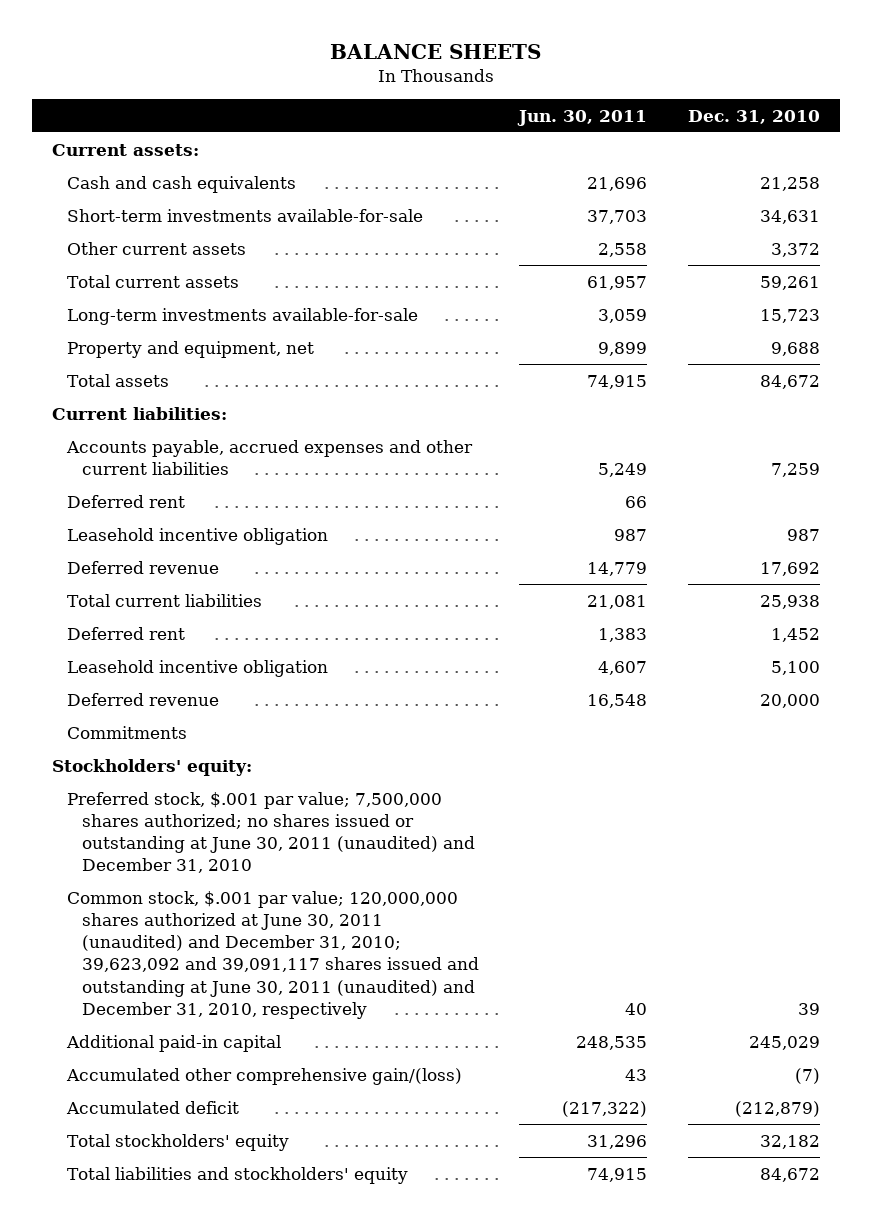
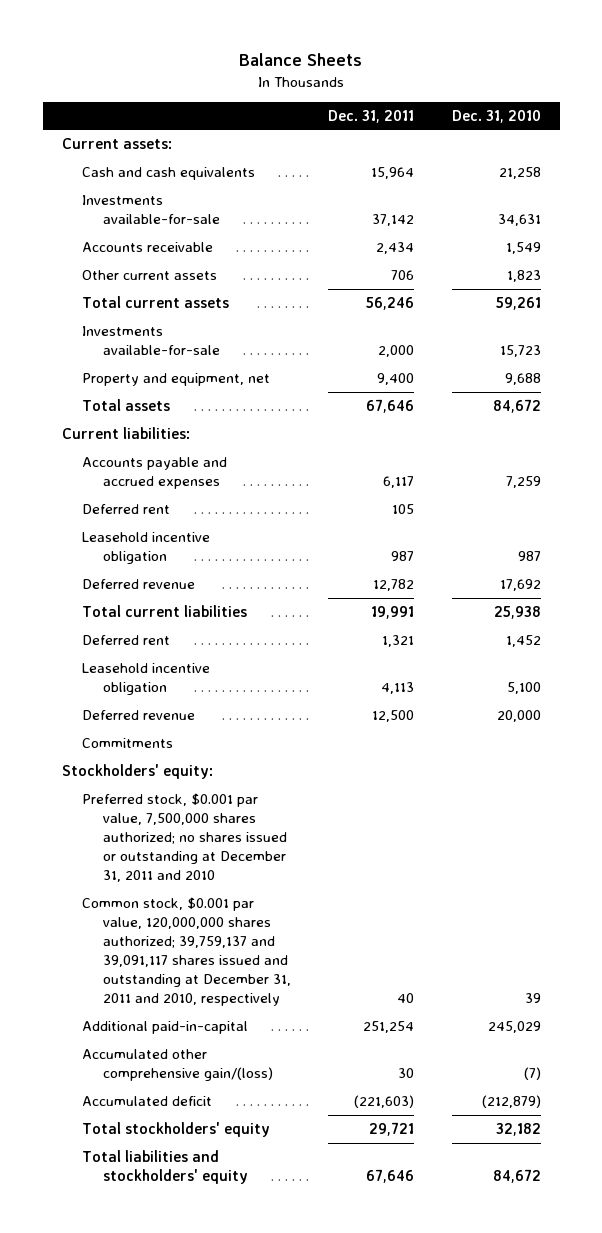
- BALANCE SHEETS
+ Balance Sheets
- | Jun. 30, 2011 | Dec. 31, 2010
+ | Dec. 31, 2011 | Dec. 31, 2010
- Short-term investments available-for-sale | 37,703 | 34,631
- Other current assets | 2,558 | 3,372
+ Investments available-for-sale | 37,142 | 34,631
+ Accounts receivable | 2,434 | 1,549
+ Other current assets | 706 | 1,823
- Long-term investments available-for-sale | 3,059 | 15,723
+ Investments available-for-sale | 2,000 | 15,723
- Accounts payable, accrued expenses and other current liabilities | 5,249 | 7,259
+ Accounts payable and accrued expenses | 6,117 | 7,259
- Preferred stock, $.001 par value; 7,500,000 shares authorized; no shares issued or outstanding at June 30, 2011 (unaudited) and December 31, 2010
- Common stock, $.001 par value; 120,000,000 shares authorized at June 30, 2011 (unaudited) and December 31, 2010; 39,623,092 and 39,091,117 shares issued and outstanding at June 30, 2011 (unaudited) and December 31, 2010, respectively | 40 | 39
- Additional paid-in capital | 248,535 | 245,029
+ Preferred stock, $0.001 par value, 7,500,000 shares authorized; no shares issued or outstanding at December 31, 2011 and 2010
+ Common stock, $0.001 par value, 120,000,000 shares authorized; 39,759,137 and 39,091,117 shares issued and outstanding at December 31, 2011 and 2010, respectively | 40 | 39
+ Additional paid-in-capital | 251,254 | 245,029

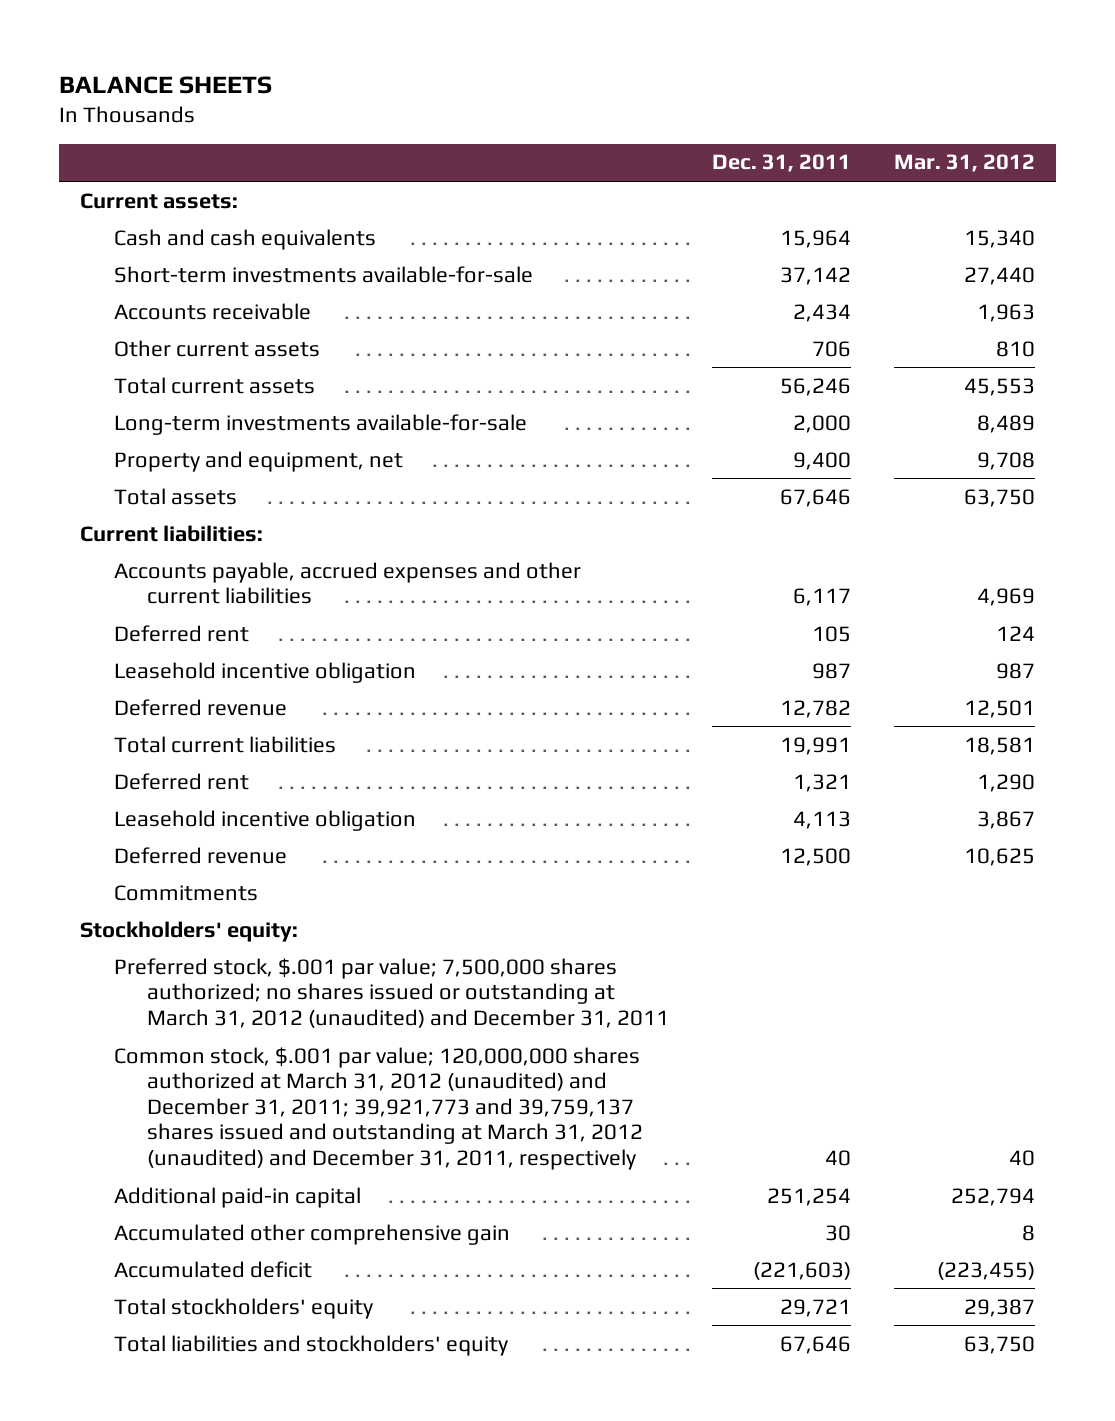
- Balance Sheets
+ BALANCE SHEETS
- | Dec. 31, 2011 | Dec. 31, 2010
+ | Dec. 31, 2011 | Mar. 31, 2012
- Investments available-for-sale | 37,142 | 34,631
+ Short-term investments available-for-sale | 37,142 | 27,440
- Investments available-for-sale | 2,000 | 15,723
+ Long-term investments available-for-sale | 2,000 | 8,489
- Accounts payable and accrued expenses | 6,117 | 7,259
+ Accounts payable, accrued expenses and other current liabilities | 6,117 | 4,969
- Preferred stock, $0.001 par value, 7,500,000 shares authorized; no shares issued or outstanding at December 31, 2011 and 2010
- Common stock, $0.001 par value, 120,000,000 shares authorized; 39,759,137 and 39,091,117 shares issued and outstanding at December 31, 2011 and 2010, respectively | 40 | 39
- Additional paid-in-capital | 251,254 | 245,029
- Accumulated other comprehensive gain/(loss) | 30 | (7)
+ Preferred stock, $.001 par value; 7,500,000 shares authorized; no shares issued or outstanding at March 31, 2012 (unaudited) and December 31, 2011
+ Common stock, $.001 par value; 120,000,000 shares authorized at March 31, 2012 (unaudited) and December 31, 2011; 39,921,773 and 39,759,137 shares issued and outstanding at March 31, 2012 (unaudited) and December 31, 2011, respectively | 40 | 40
+ Additional paid-in capital | 251,254 | 252,794
+ Accumulated other comprehensive gain | 30 | 8

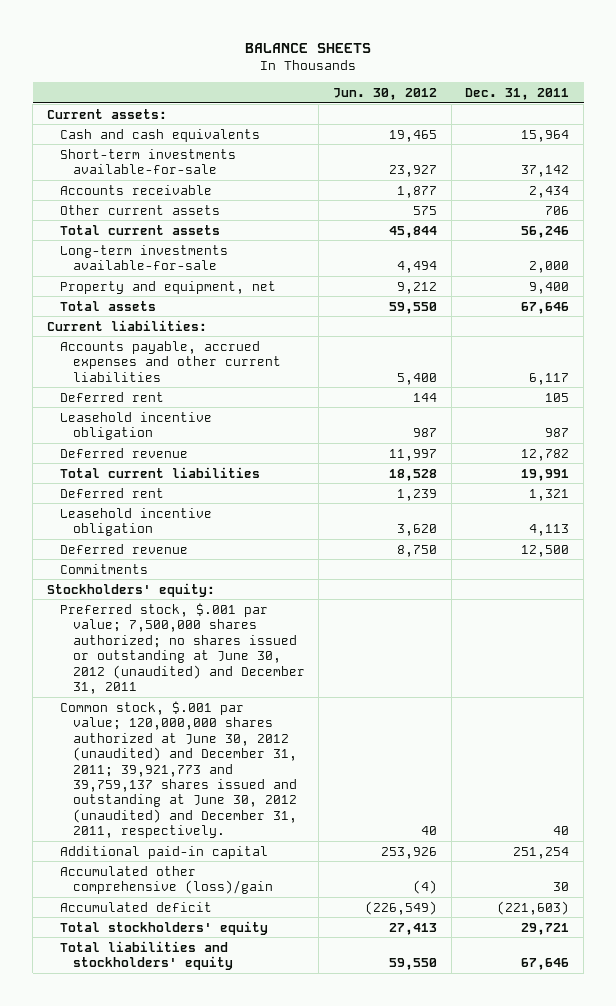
- | Dec. 31, 2011 | Mar. 31, 2012
+ | Jun. 30, 2012 | Dec. 31, 2011
- Preferred stock, $.001 par value; 7,500,000 shares authorized; no shares issued or outstanding at March 31, 2012 (unaudited) and December 31, 2011
- Common stock, $.001 par value; 120,000,000 shares authorized at March 31, 2012 (unaudited) and December 31, 2011; 39,921,773 and 39,759,137 shares issued and outstanding at March 31, 2012 (unaudited) and December 31, 2011, respectively | 40 | 40
+ Preferred stock, $.001 par value; 7,500,000 shares authorized; no shares issued or outstanding at June 30, 2012 (unaudited) and December 31, 2011
+ Common stock, $.001 par value; 120,000,000 shares authorized at June 30, 2012 (unaudited) and December 31, 2011; 39,921,773 and 39,759,137 shares issued and outstanding at June 30, 2012 (unaudited) and December 31, 2011, respectively. | 40 | 40
- Accumulated other comprehensive gain | 30 | 8
+ Accumulated other comprehensive (loss)/gain | (4) | 30

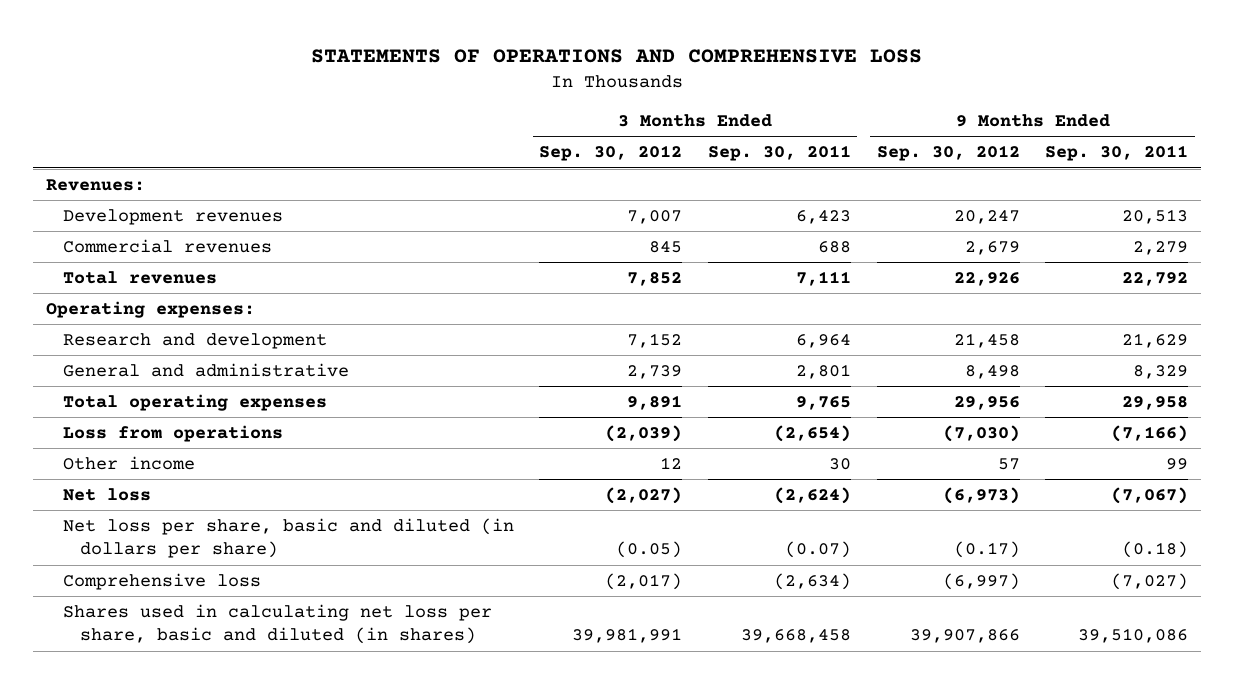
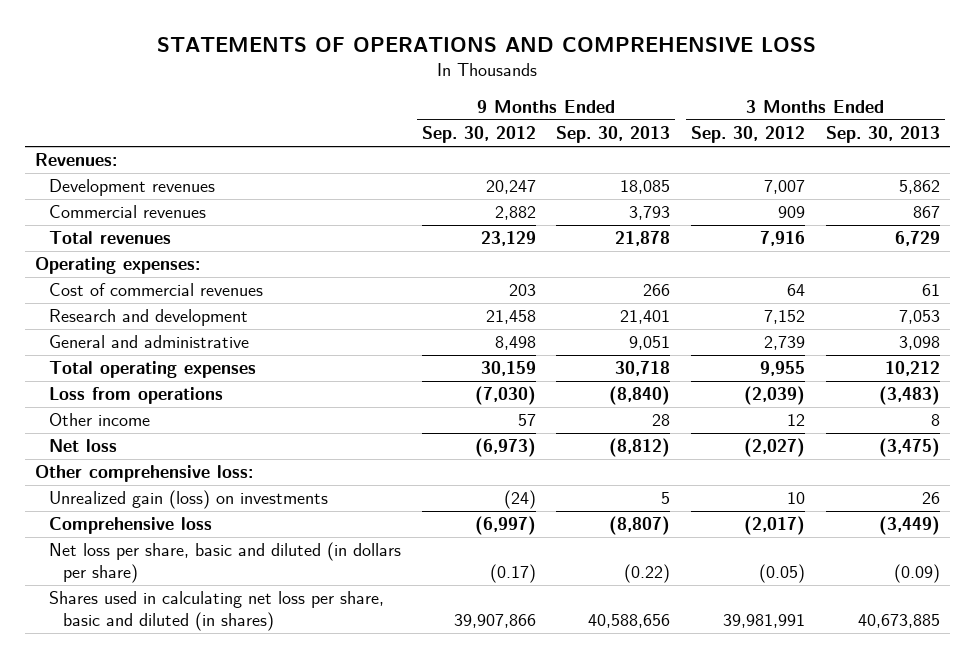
- | 3 Months Ended Sep. 30, 2012 | 3 Months Ended Sep. 30, 2011 | 9 Months Ended Sep. 30, 2012 | 9 Months Ended Sep. 30, 2011
+ | 9 Months Ended Sep. 30, 2012 | 9 Months Ended Sep. 30, 2013 | 3 Months Ended Sep. 30, 2012 | 3 Months Ended Sep. 30, 2013
- Commercial revenues | 845 | 688 | 2,679 | 2,279
- Total revenues | 7,852 | 7,111 | 22,926 | 22,792
+ Commercial revenues | 2,882 | 3,793 | 909 | 867
+ Total revenues | 23,129 | 21,878 | 7,916 | 6,729
+ Cost of commercial revenues | 203 | 266 | 64 | 61
- Total operating expenses | 9,891 | 9,765 | 29,956 | 29,958
+ Total operating expenses | 30,159 | 30,718 | 9,955 | 10,212
+ Other comprehensive loss:
+ Unrealized gain (loss) on investments | (24) | 5 | 10 | 26
moved down: Net loss per share, basic and diluted (in dollars per share) | (0.17) | (0.22) | (0.05) | (0.09)

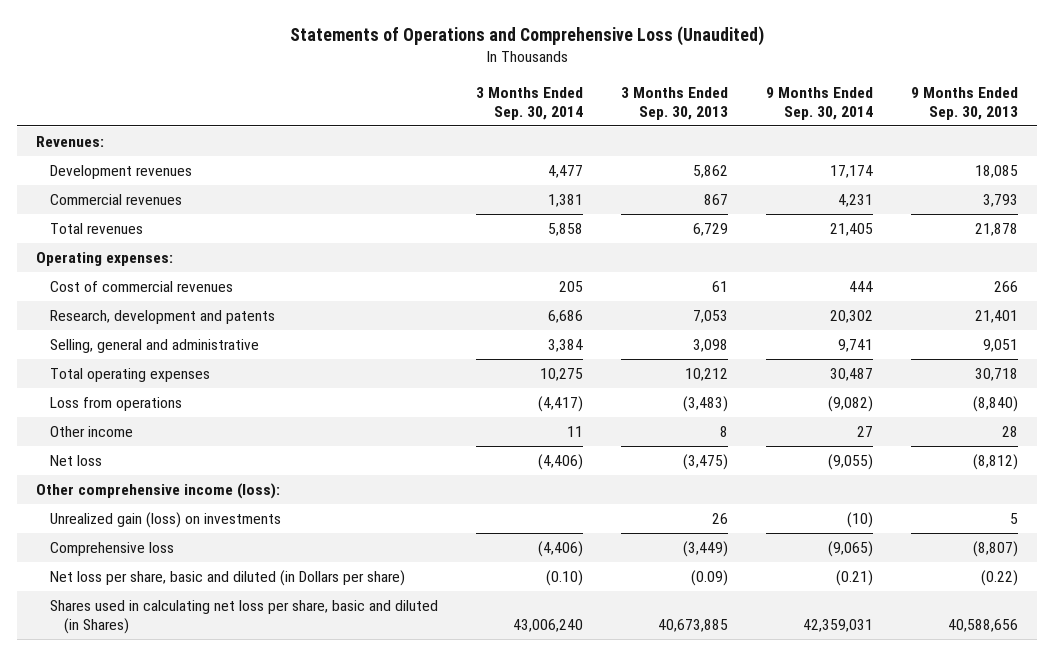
- STATEMENTS OF OPERATIONS AND COMPREHENSIVE LOSS
+ Statements of Operations and Comprehensive Loss (Unaudited)
- | 9 Months Ended Sep. 30, 2012 | 9 Months Ended Sep. 30, 2013 | 3 Months Ended Sep. 30, 2012 | 3 Months Ended Sep. 30, 2013
+ | 3 Months Ended Sep. 30, 2014 | 3 Months Ended Sep. 30, 2013 | 9 Months Ended Sep. 30, 2014 | 9 Months Ended Sep. 30, 2013
- Research and development | 21,458 | 21,401 | 7,152 | 7,053
- General and administrative | 8,498 | 9,051 | 2,739 | 3,098
+ Research, development and patents | 6,686 | 7,053 | 20,302 | 21,401
+ Selling, general and administrative | 3,384 | 3,098 | 9,741 | 9,051
- Other comprehensive loss:
+ Other comprehensive income (loss):
- Net loss per share, basic and diluted (in dollars per share) | (0.17) | (0.22) | (0.05) | (0.09)
- Shares used in calculating net loss per share, basic and diluted (in shares) | 39,907,866 | 40,588,656 | 39,981,991 | 40,673,885
+ Net loss per share, basic and diluted (in Dollars per share) | (0.10) | (0.09) | (0.21) | (0.22)
+ Shares used in calculating net loss per share, basic and diluted (in Shares) | 43,006,240 | 40,673,885 | 42,359,031 | 40,588,656

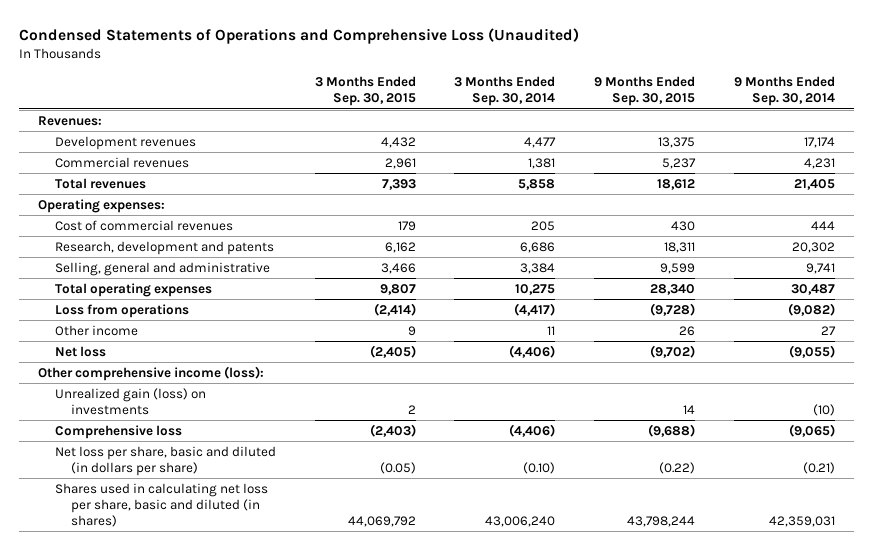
- Statements of Operations and Comprehensive Loss (Unaudited)
+ Condensed Statements of Operations and Comprehensive Loss (Unaudited)
- | 3 Months Ended Sep. 30, 2014 | 3 Months Ended Sep. 30, 2013 | 9 Months Ended Sep. 30, 2014 | 9 Months Ended Sep. 30, 2013
+ | 3 Months Ended Sep. 30, 2015 | 3 Months Ended Sep. 30, 2014 | 9 Months Ended Sep. 30, 2015 | 9 Months Ended Sep. 30, 2014
- Net loss per share, basic and diluted (in Dollars per share) | (0.10) | (0.09) | (0.21) | (0.22)
- Shares used in calculating net loss per share, basic and diluted (in Shares) | 43,006,240 | 40,673,885 | 42,359,031 | 40,588,656
+ Net loss per share, basic and diluted (in dollars per share) | (0.05) | (0.10) | (0.22) | (0.21)
+ Shares used in calculating net loss per share, basic and diluted (in shares) | 44,069,792 | 43,006,240 | 43,798,244 | 42,359,031

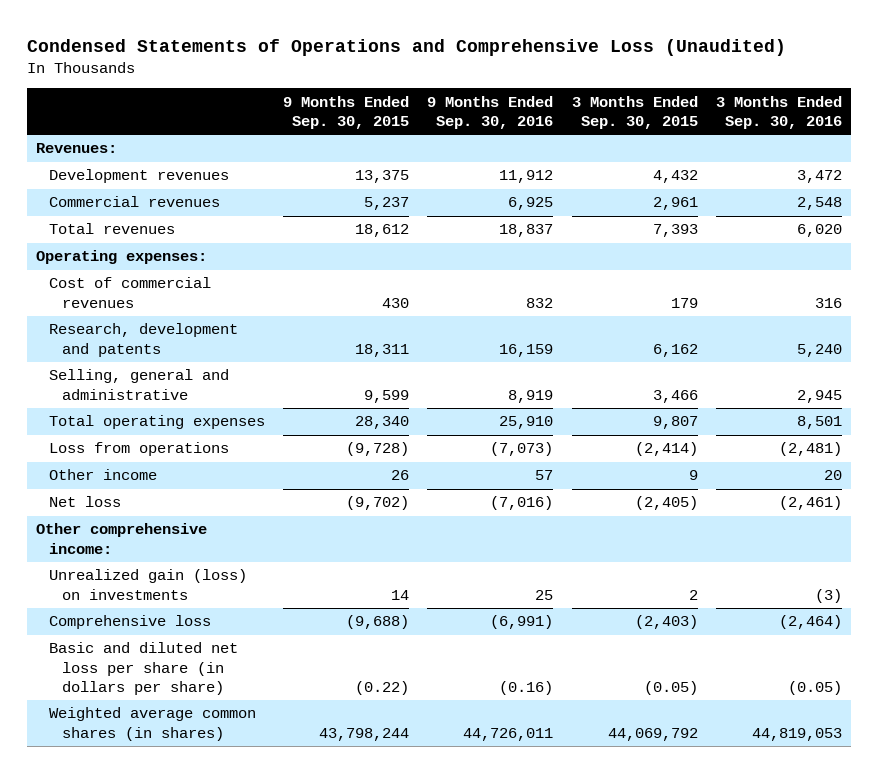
- | 3 Months Ended Sep. 30, 2015 | 3 Months Ended Sep. 30, 2014 | 9 Months Ended Sep. 30, 2015 | 9 Months Ended Sep. 30, 2014
+ | 9 Months Ended Sep. 30, 2015 | 9 Months Ended Sep. 30, 2016 | 3 Months Ended Sep. 30, 2015 | 3 Months Ended Sep. 30, 2016
- Other comprehensive income (loss):
+ Other comprehensive income:
- Net loss per share, basic and diluted (in dollars per share) | (0.05) | (0.10) | (0.22) | (0.21)
- Shares used in calculating net loss per share, basic and diluted (in shares) | 44,069,792 | 43,006,240 | 43,798,244 | 42,359,031
+ Basic and diluted net loss per share (in dollars per share) | (0.22) | (0.16) | (0.05) | (0.05)
+ Weighted average common shares (in shares) | 43,798,244 | 44,726,011 | 44,069,792 | 44,819,053

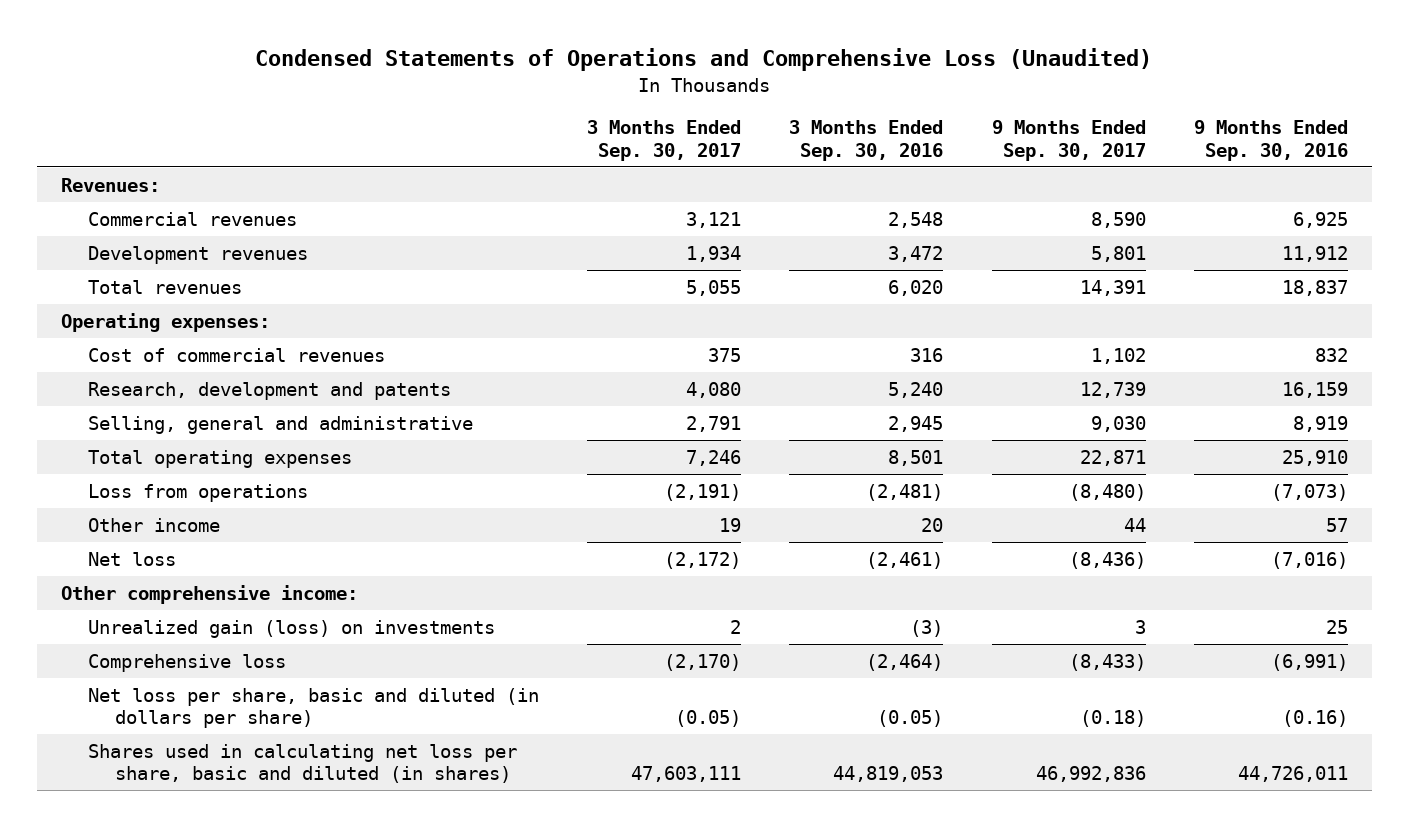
- | 9 Months Ended Sep. 30, 2015 | 9 Months Ended Sep. 30, 2016 | 3 Months Ended Sep. 30, 2015 | 3 Months Ended Sep. 30, 2016
+ | 3 Months Ended Sep. 30, 2017 | 3 Months Ended Sep. 30, 2016 | 9 Months Ended Sep. 30, 2017 | 9 Months Ended Sep. 30, 2016
moved down: Development revenues | 1,934 | 3,472 | 5,801 | 11,912
- Basic and diluted net loss per share (in dollars per share) | (0.22) | (0.16) | (0.05) | (0.05)
- Weighted average common shares (in shares) | 43,798,244 | 44,726,011 | 44,069,792 | 44,819,053
+ Net loss per share, basic and diluted (in dollars per share) | (0.05) | (0.05) | (0.18) | (0.16)
+ Shares used in calculating net loss per share, basic and diluted (in shares) | 47,603,111 | 44,819,053 | 46,992,836 | 44,726,011

